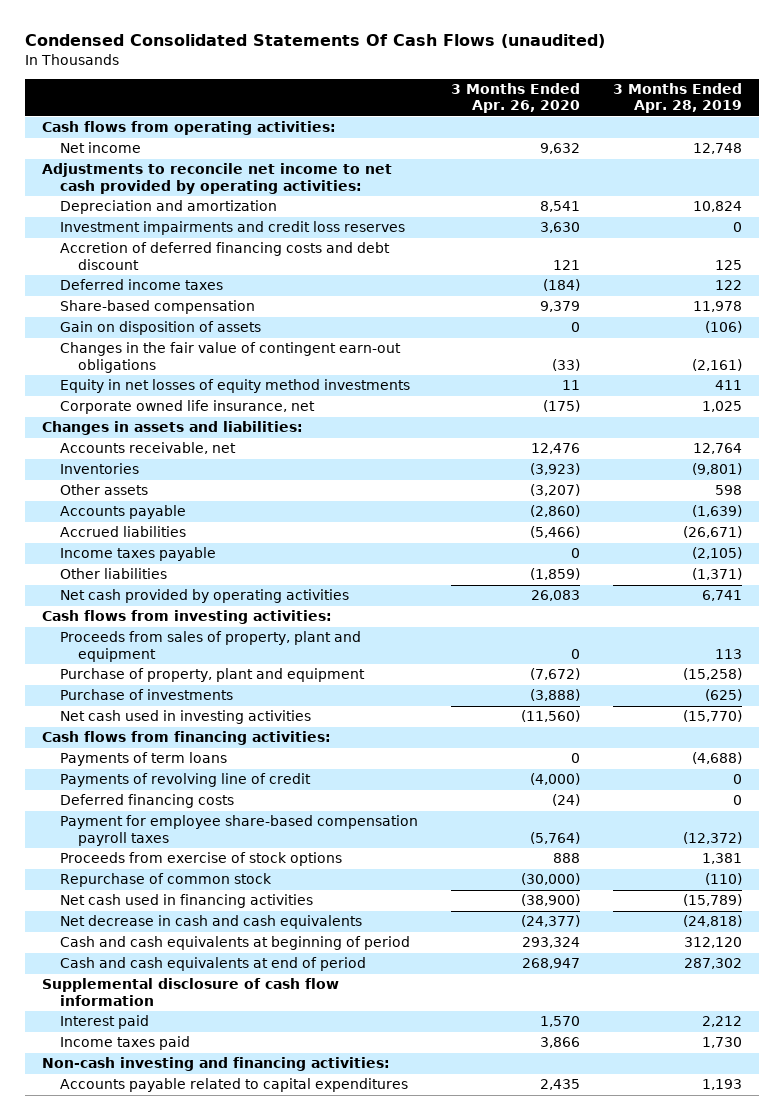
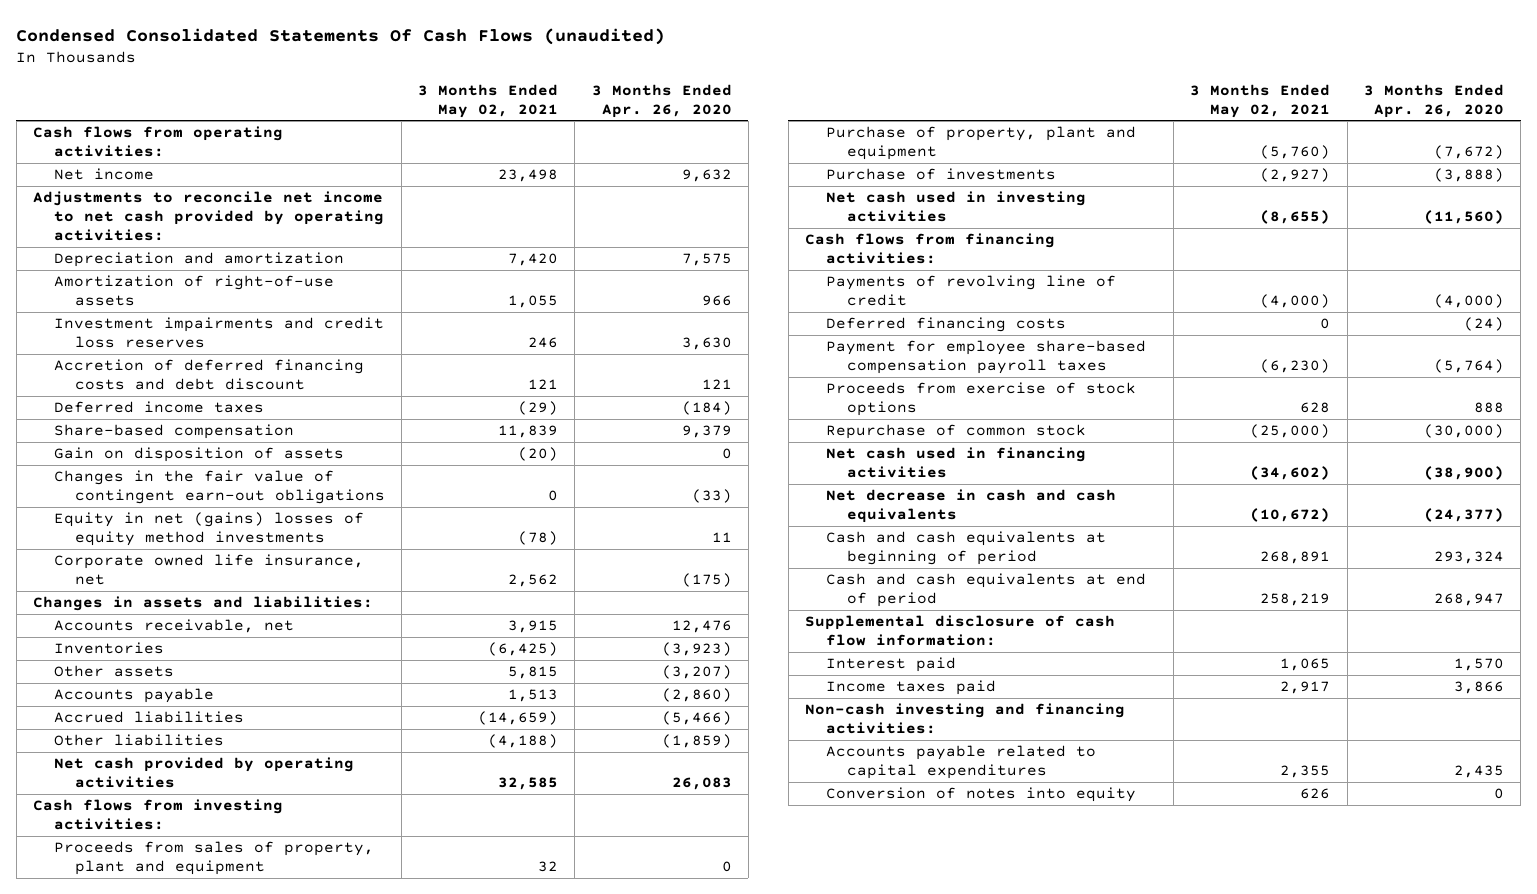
- | 3 Months Ended Apr. 26, 2020 | 3 Months Ended Apr. 28, 2019
+ | 3 Months Ended May 02, 2021 | 3 Months Ended Apr. 26, 2020
- Depreciation and amortization | 8,541 | 10,824
+ Depreciation and amortization | 7,420 | 7,575
+ Amortization of right-of-use assets | 1,055 | 966
- Equity in net losses of equity method investments | 11 | 411
+ Equity in net (gains) losses of equity method investments | (78) | 11
- Income taxes payable | 0 | (2,105)
- Payments of term loans | 0 | (4,688)
- Supplemental disclosure of cash flow information
+ Supplemental disclosure of cash flow information:
+ Conversion of notes into equity | 626 | 0

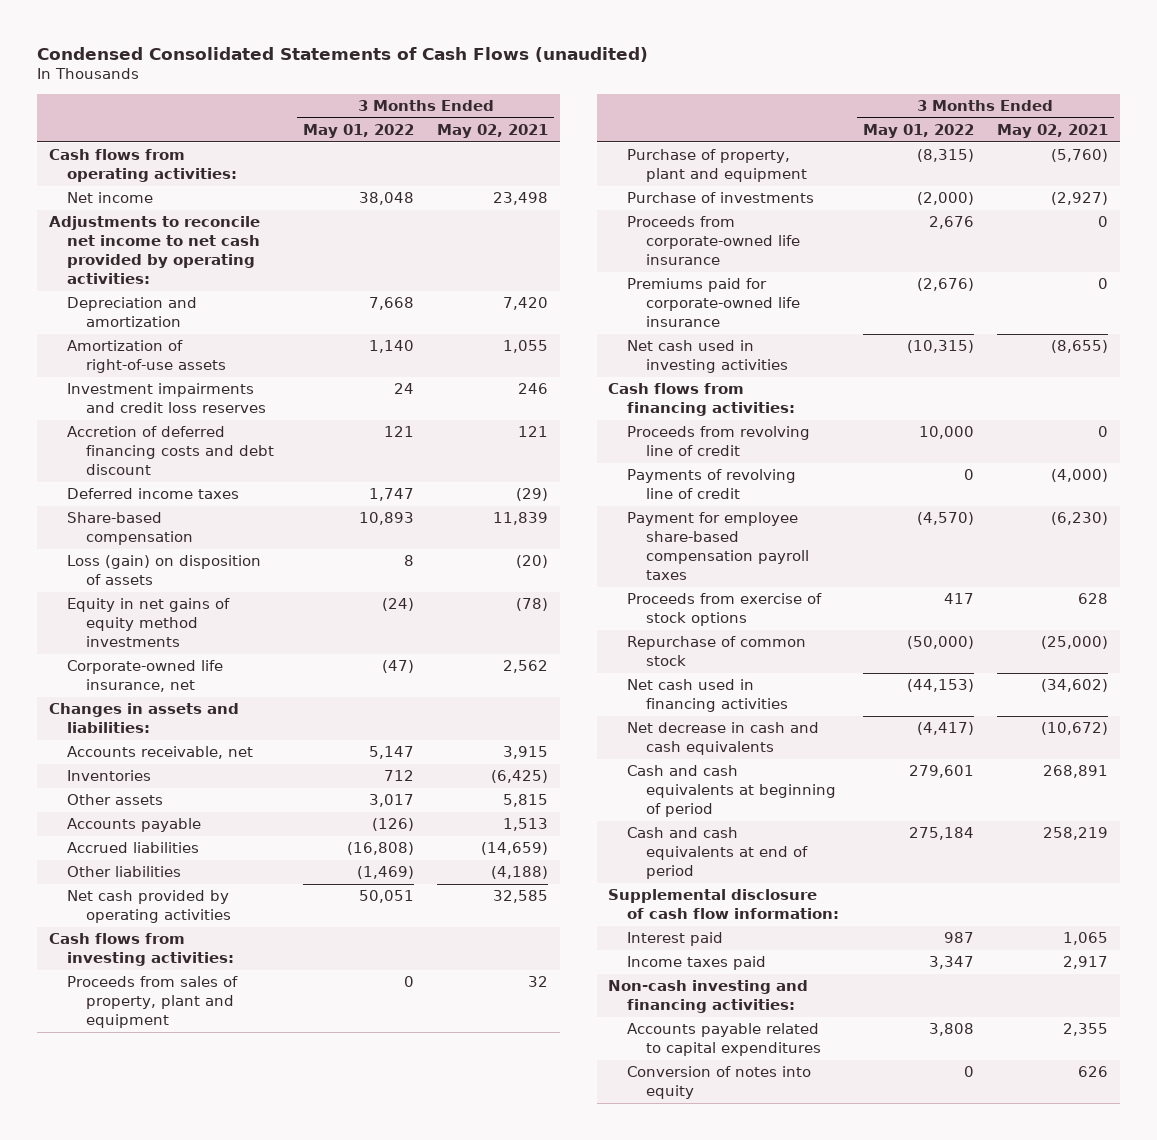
- Condensed Consolidated Statements Of Cash Flows (unaudited)
+ Condensed Consolidated Statements of Cash Flows (unaudited)
- | 3 Months Ended May 02, 2021 | 3 Months Ended Apr. 26, 2020
+ | 3 Months Ended May 01, 2022 | 3 Months Ended May 02, 2021
- Gain on disposition of assets | (20) | 0
- Changes in the fair value of contingent earn-out obligations | 0 | (33)
- Equity in net (gains) losses of equity method investments | (78) | 11
- Corporate owned life insurance, net | 2,562 | (175)
+ Loss (gain) on disposition of assets | 8 | (20)
+ Equity in net gains of equity method investments | (24) | (78)
+ Corporate-owned life insurance, net | (47) | 2,562
+ Proceeds from corporate-owned life insurance | 2,676 | 0
+ Premiums paid for corporate-owned life insurance | (2,676) | 0
+ Proceeds from revolving line of credit | 10,000 | 0
- Deferred financing costs | 0 | (24)

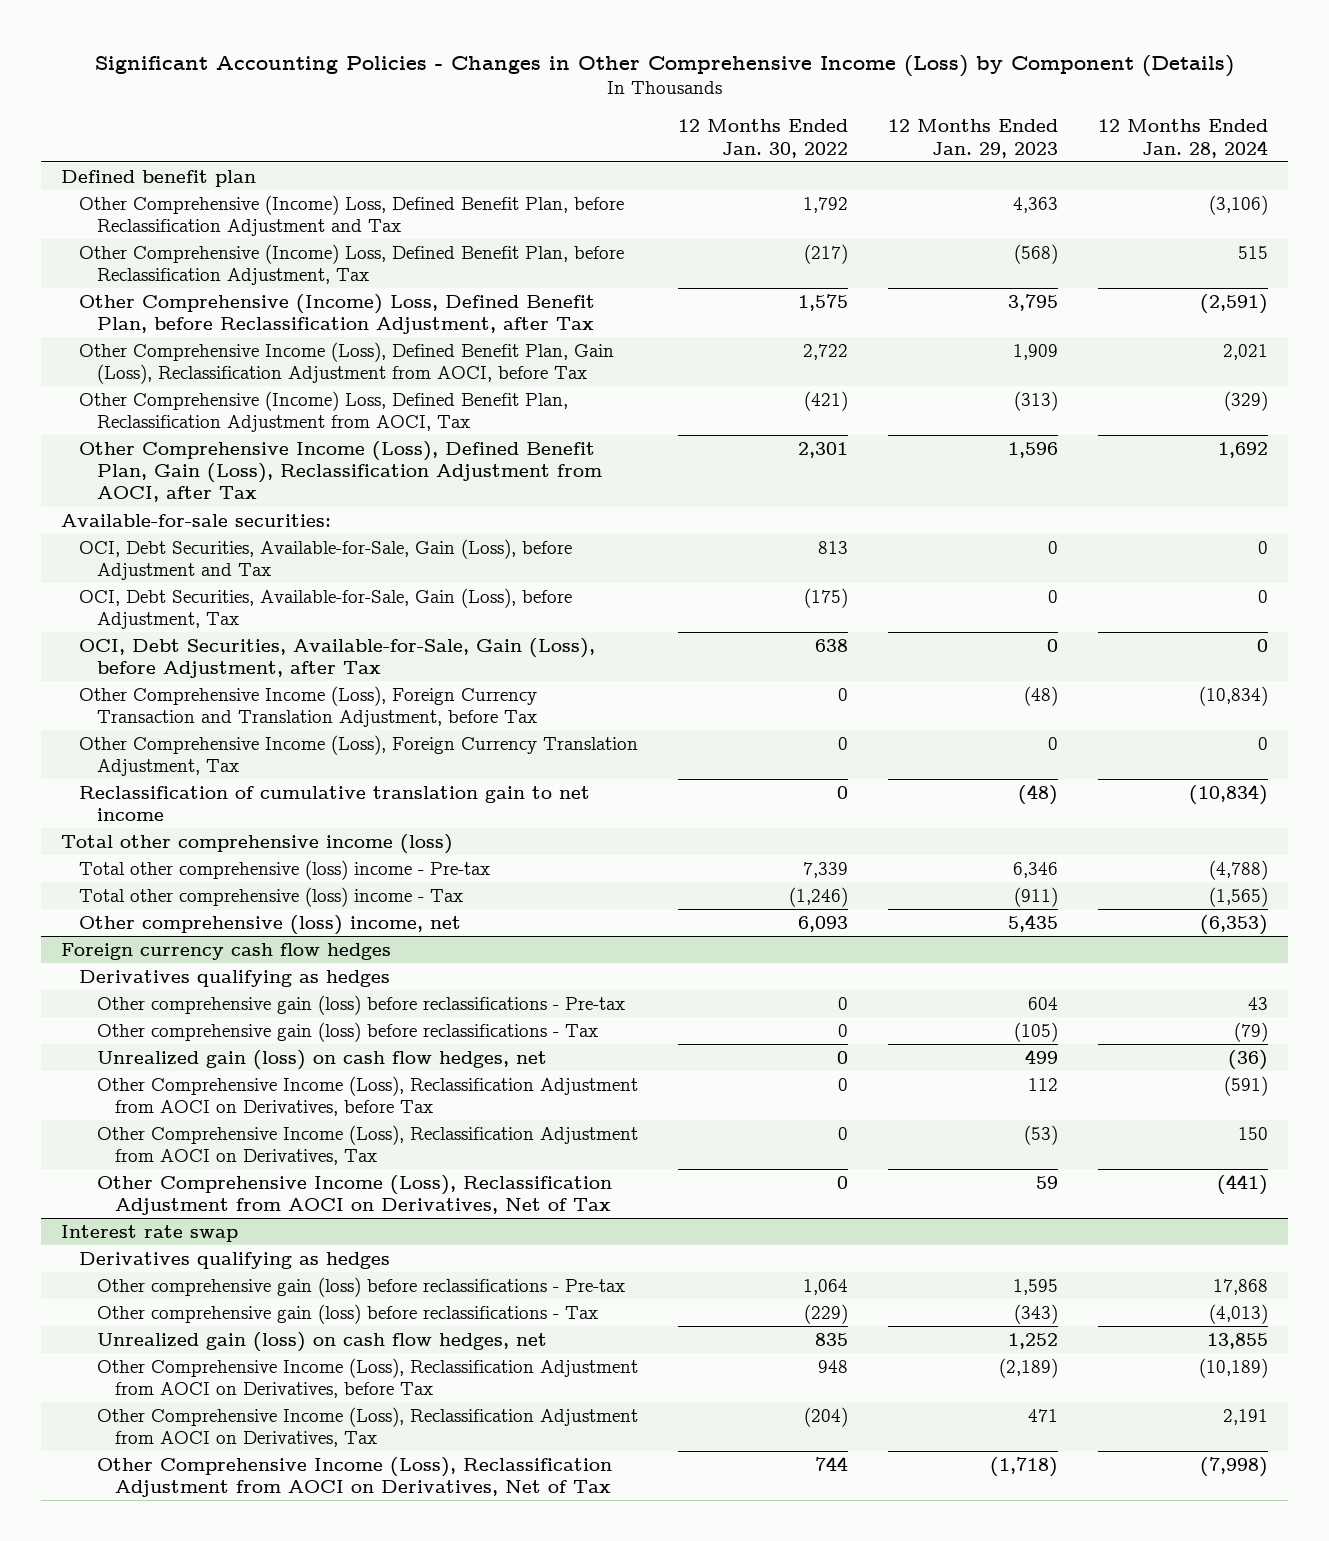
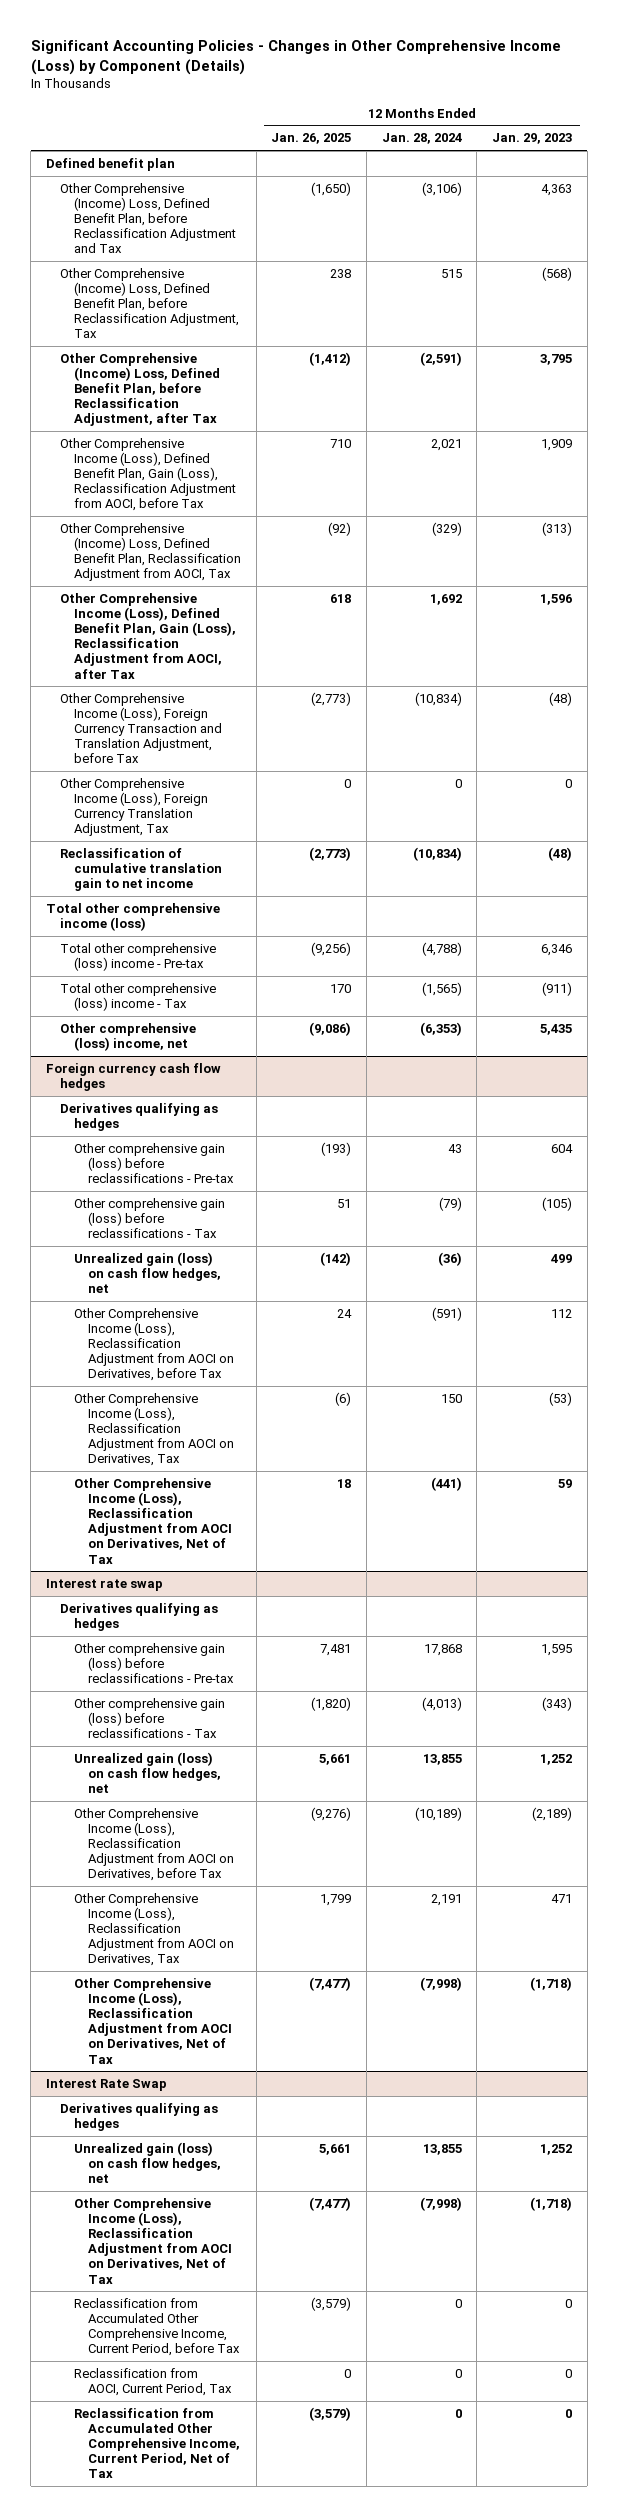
- | 12 Months Ended Jan. 30, 2022 | 12 Months Ended Jan. 29, 2023 | 12 Months Ended Jan. 28, 2024
+ | 12 Months Ended Jan. 26, 2025 | 12 Months Ended Jan. 28, 2024 | 12 Months Ended Jan. 29, 2023
- Available-for-sale securities:
- OCI, Debt Securities, Available-for-Sale, Gain (Loss), before Adjustment and Tax | 813 | 0 | 0
- OCI, Debt Securities, Available-for-Sale, Gain (Loss), before Adjustment, Tax | (175) | 0 | 0
- OCI, Debt Securities, Available-for-Sale, Gain (Loss), before Adjustment, after Tax | 638 | 0 | 0
+ Interest Rate Swap
+ Derivatives qualifying as hedges
+ Unrealized gain (loss) on cash flow hedges, net | 5,661 | 13,855 | 1,252
+ Other Comprehensive Income (Loss), Reclassification Adjustment from AOCI on Derivatives, Net of Tax | (7,477) | (7,998) | (1,718)
+ Reclassification from Accumulated Other Comprehensive Income, Current Period, before Tax | (3,579) | 0 | 0
+ Reclassification from AOCI, Current Period, Tax | 0 | 0 | 0
+ Reclassification from Accumulated Other Comprehensive Income, Current Period, Net of Tax | (3,579) | 0 | 0

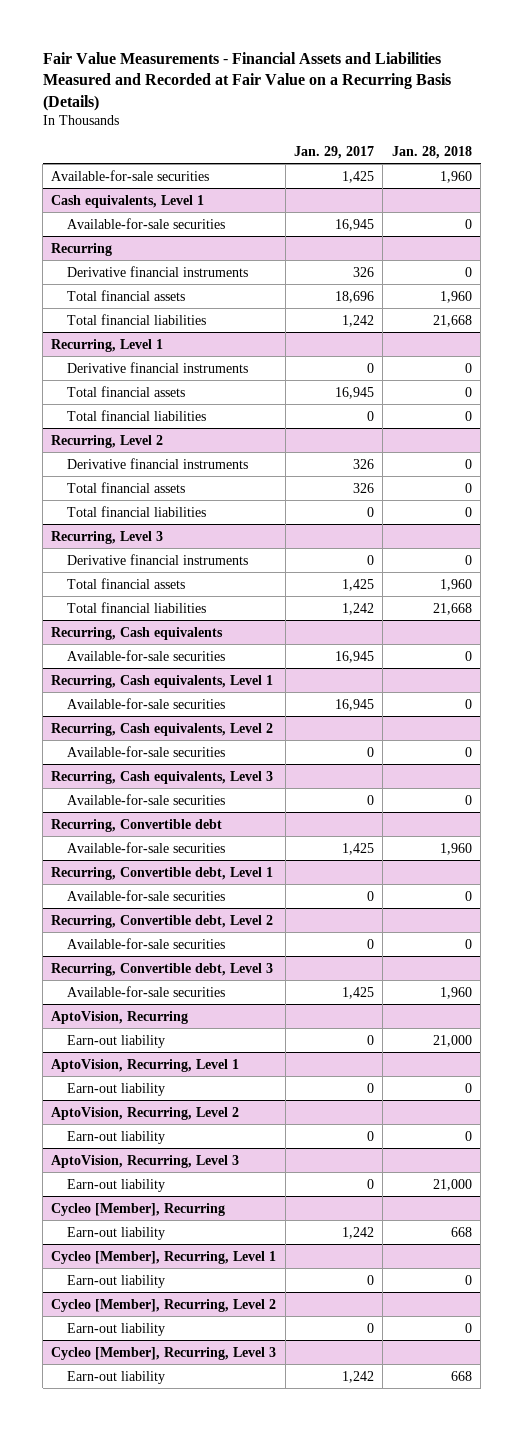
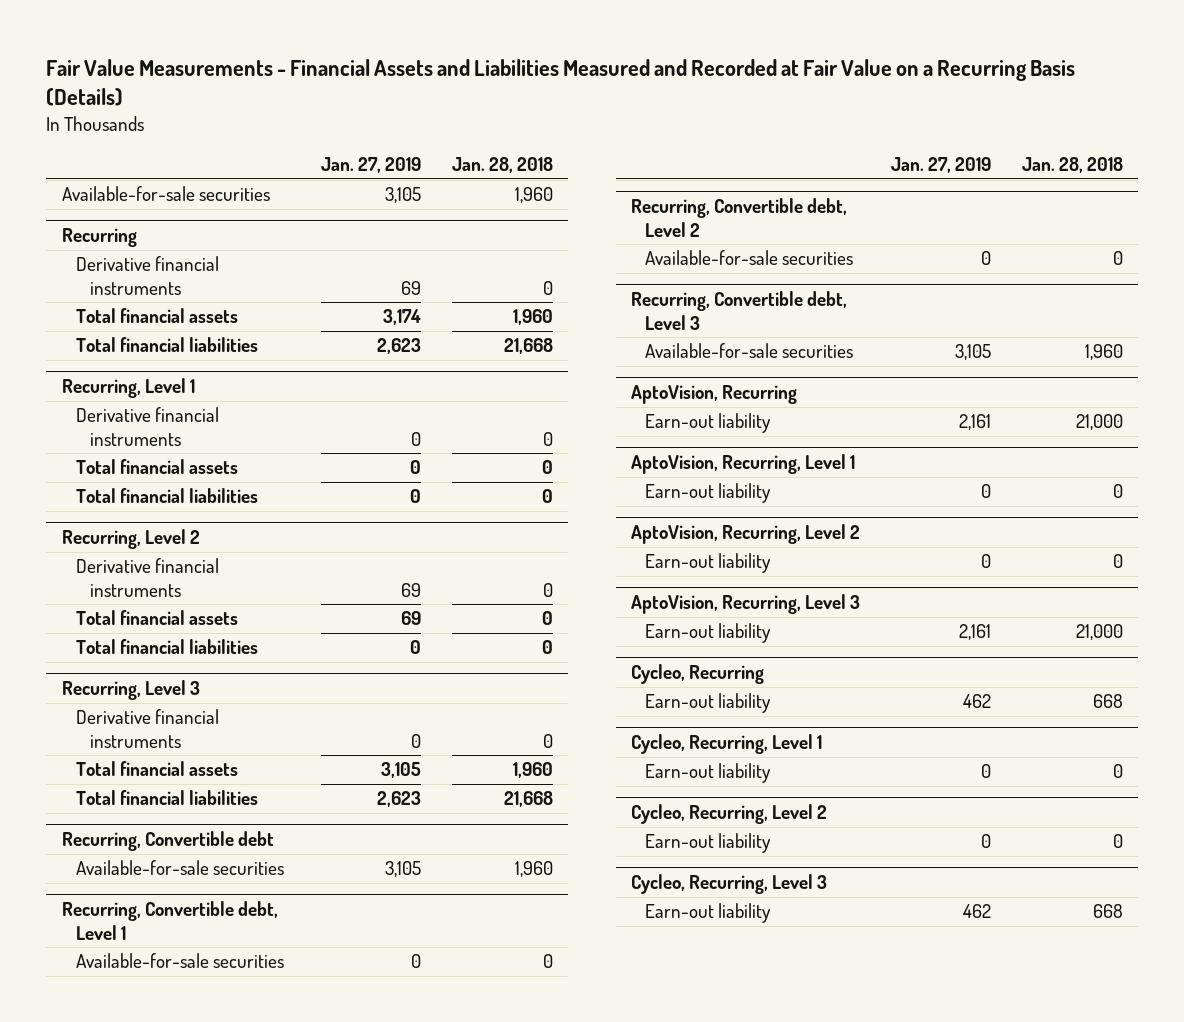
- | Jan. 29, 2017 | Jan. 28, 2018
+ | Jan. 27, 2019 | Jan. 28, 2018
- Cash equivalents, Level 1
- Available-for-sale securities | 16,945 | 0
- Recurring, Cash equivalents
- Available-for-sale securities | 16,945 | 0
- Recurring, Cash equivalents, Level 1
- Available-for-sale securities | 16,945 | 0
- Recurring, Cash equivalents, Level 2
- Available-for-sale securities | 0 | 0
- Recurring, Cash equivalents, Level 3
- Available-for-sale securities | 0 | 0
- Cycleo [Member], Recurring
+ Cycleo, Recurring
- Cycleo [Member], Recurring, Level 1
+ Cycleo, Recurring, Level 1
- Cycleo [Member], Recurring, Level 2
+ Cycleo, Recurring, Level 2
- Cycleo [Member], Recurring, Level 3
+ Cycleo, Recurring, Level 3

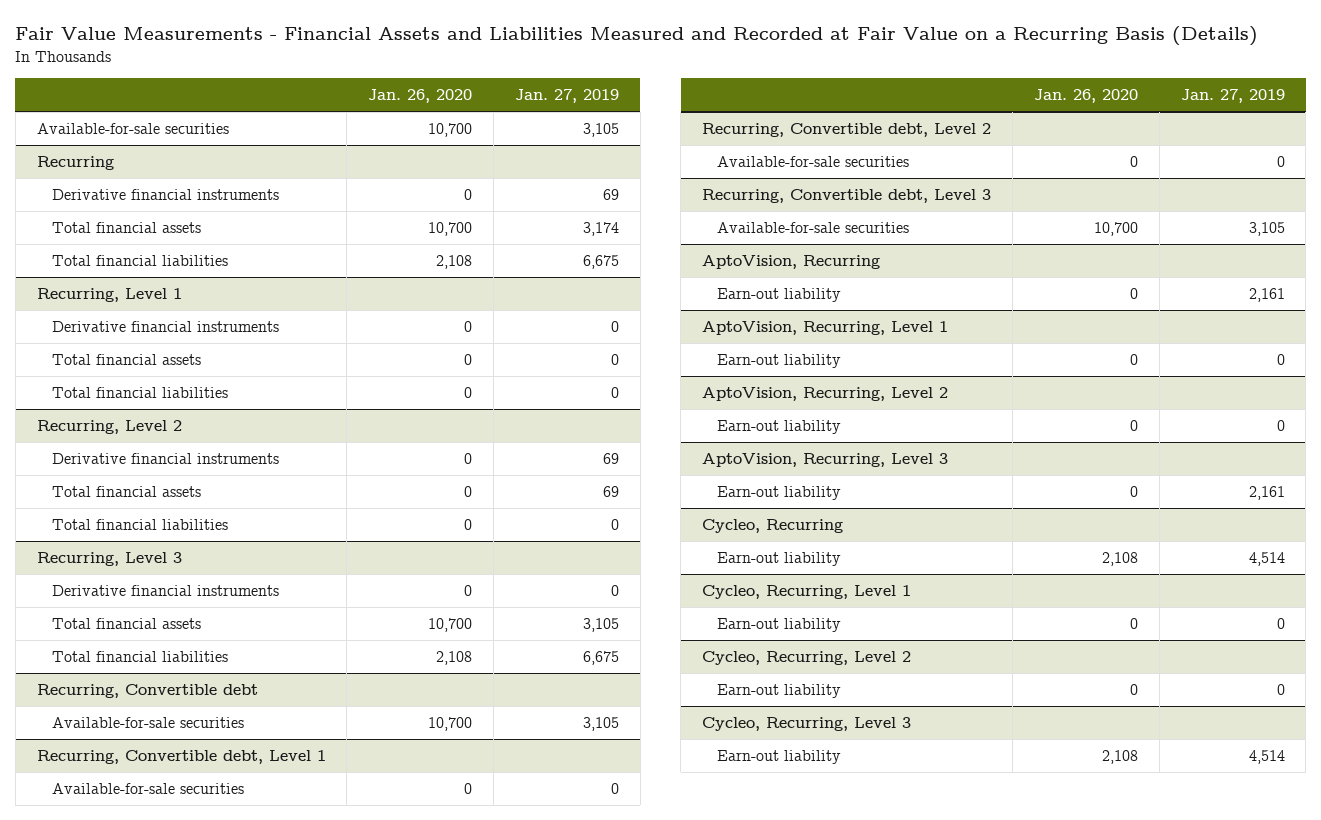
- | Jan. 27, 2019 | Jan. 28, 2018
+ | Jan. 26, 2020 | Jan. 27, 2019
@ Recurring
- Total financial liabilities | 2,623 | 21,668
+ Total financial liabilities | 2,108 | 6,675
@ Recurring, Level 3
- Total financial liabilities | 2,623 | 21,668
+ Total financial liabilities | 2,108 | 6,675
@ Cycleo, Recurring
- Earn-out liability | 462 | 668
+ Earn-out liability | 2,108 | 4,514
@ Cycleo, Recurring, Level 3
- Earn-out liability | 462 | 668
+ Earn-out liability | 2,108 | 4,514

